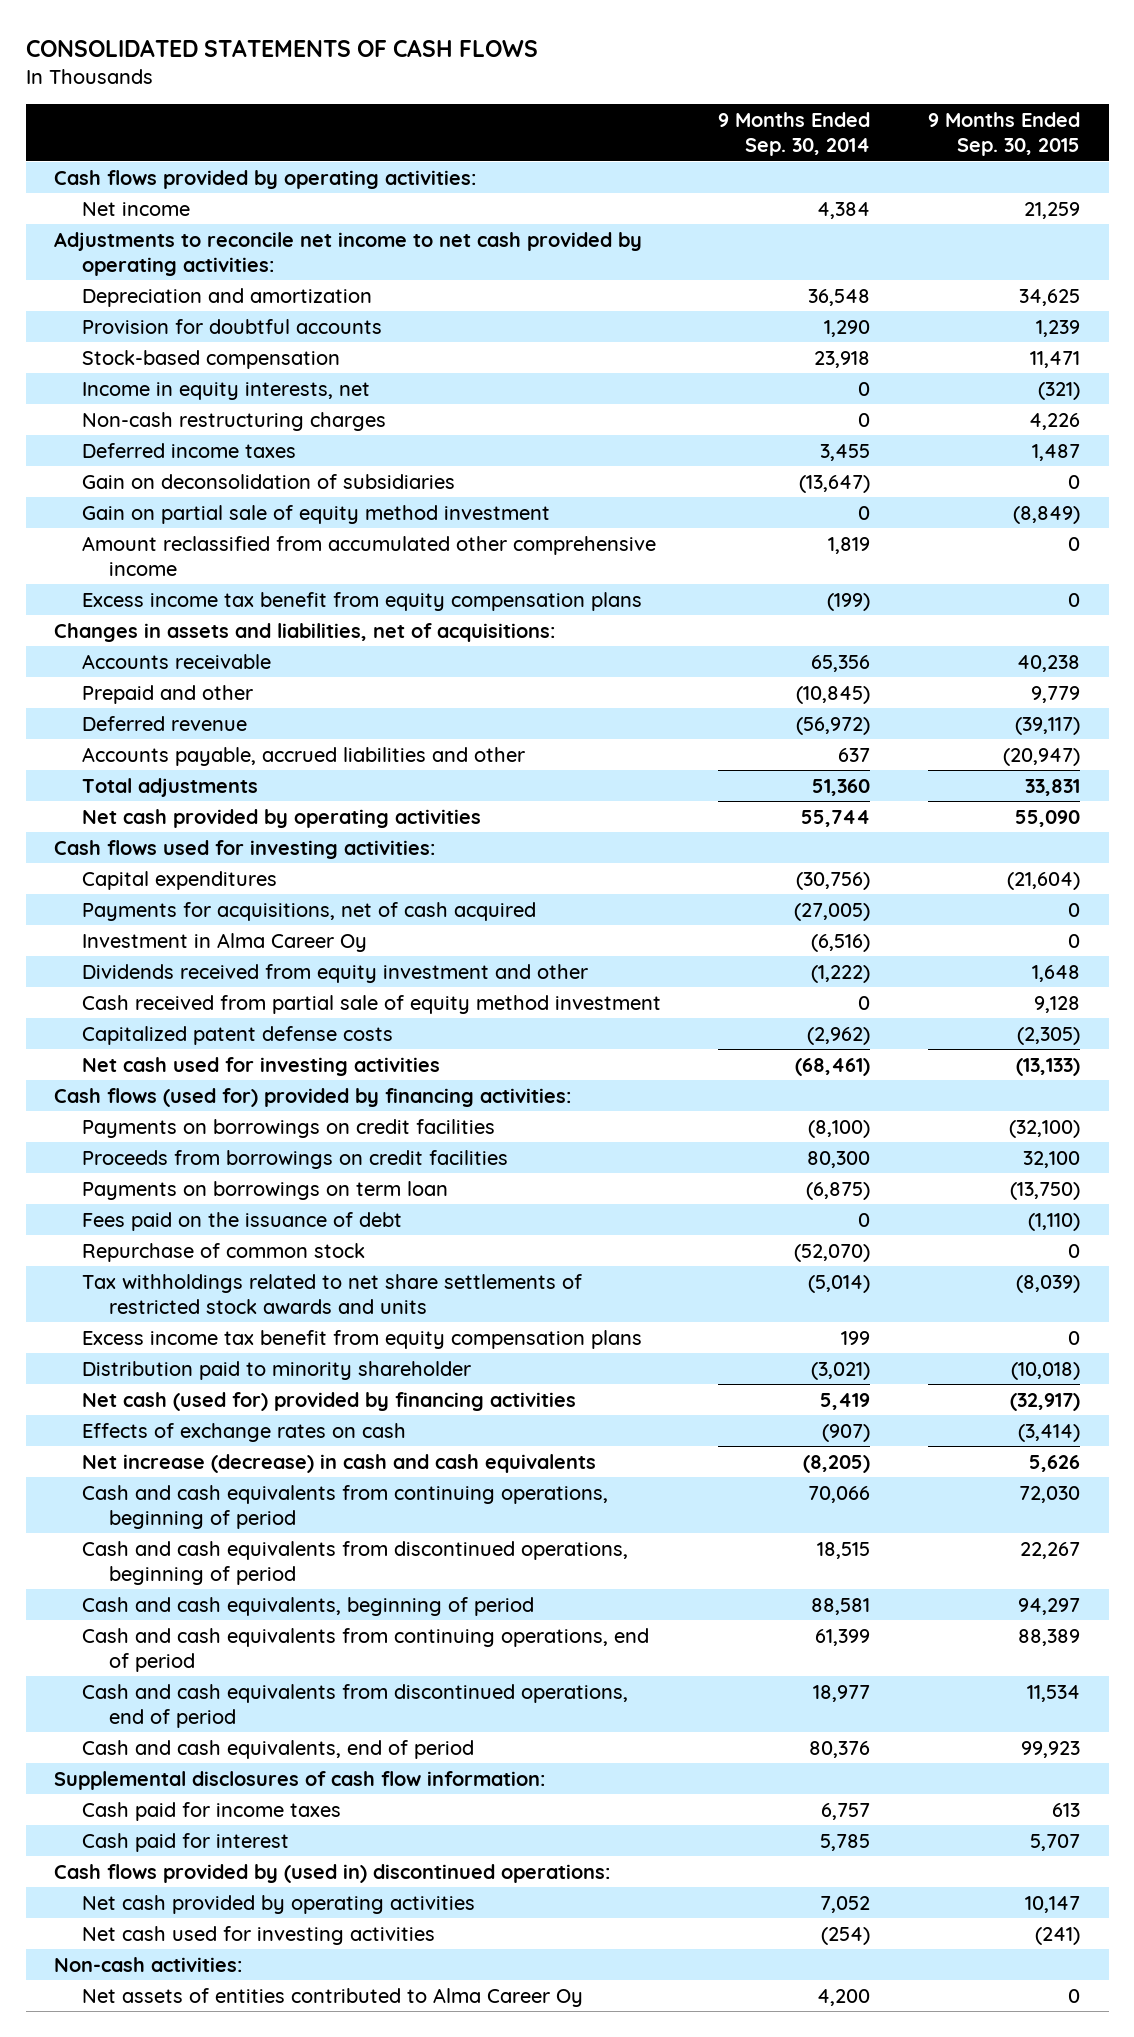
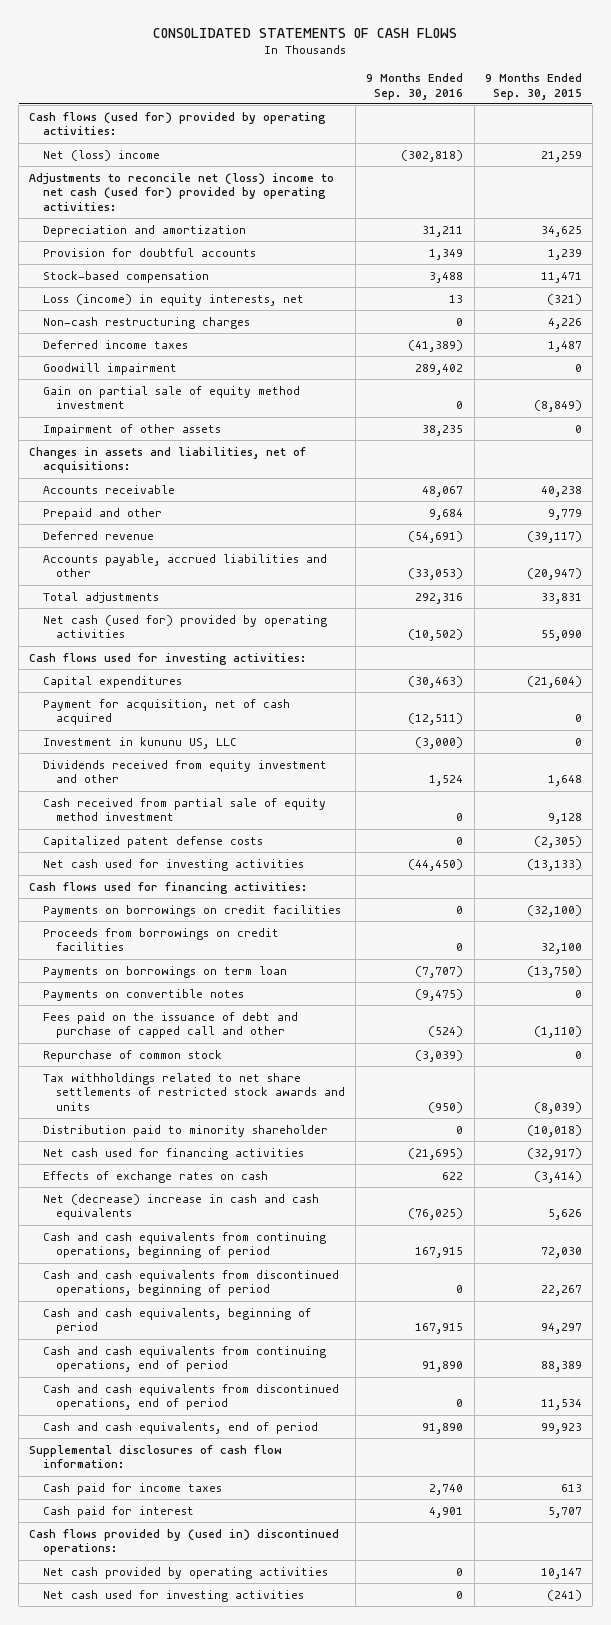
- | 9 Months Ended Sep. 30, 2014 | 9 Months Ended Sep. 30, 2015
+ | 9 Months Ended Sep. 30, 2016 | 9 Months Ended Sep. 30, 2015
- Cash flows provided by operating activities:
- Net income | 4,384 | 21,259
- Adjustments to reconcile net income to net cash provided by operating activities:
+ Cash flows (used for) provided by operating activities:
+ Net (loss) income | (302,818) | 21,259
+ Adjustments to reconcile net (loss) income to net cash (used for) provided by operating activities:
- Income in equity interests, net | 0 | (321)
+ Loss (income) in equity interests, net | 13 | (321)
- Gain on deconsolidation of subsidiaries | (13,647) | 0
+ Goodwill impairment | 289,402 | 0
- Amount reclassified from accumulated other comprehensive income | 1,819 | 0
- Excess income tax benefit from equity compensation plans | (199) | 0
+ Impairment of other assets | 38,235 | 0
- Net cash provided by operating activities | 55,744 | 55,090
+ Net cash (used for) provided by operating activities | (10,502) | 55,090
- Payments for acquisitions, net of cash acquired | (27,005) | 0
- Investment in Alma Career Oy | (6,516) | 0
+ Payment for acquisition, net of cash acquired | (12,511) | 0
+ Investment in kununu US, LLC | (3,000) | 0
- Cash flows (used for) provided by financing activities:
+ Cash flows used for financing activities:
- Fees paid on the issuance of debt | 0 | (1,110)
+ Payments on convertible notes | (9,475) | 0
+ Fees paid on the issuance of debt and purchase of capped call and other | (524) | (1,110)
- Excess income tax benefit from equity compensation plans | 199 | 0
- Net cash (used for) provided by financing activities | 5,419 | (32,917)
+ Net cash used for financing activities | (21,695) | (32,917)
- Net increase (decrease) in cash and cash equivalents | (8,205) | 5,626
+ Net (decrease) increase in cash and cash equivalents | (76,025) | 5,626
- Non-cash activities:
- Net assets of entities contributed to Alma Career Oy | 4,200 | 0

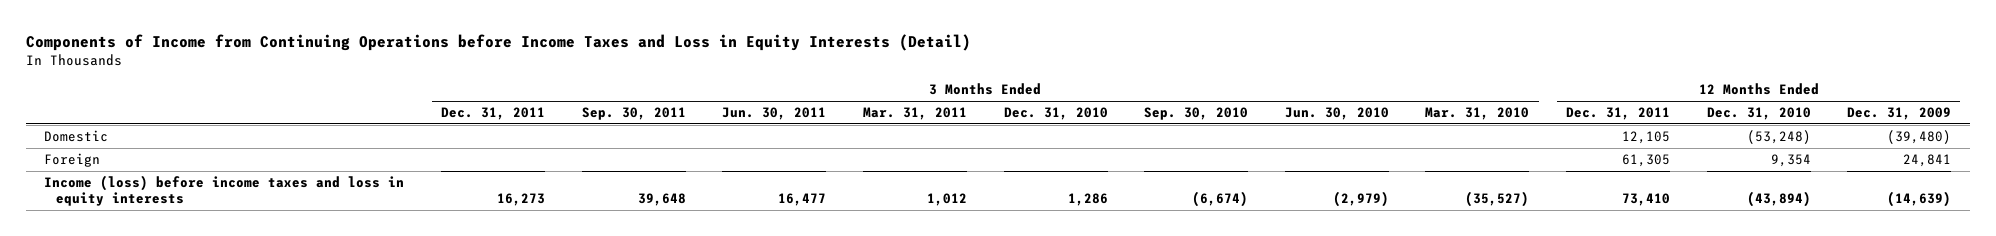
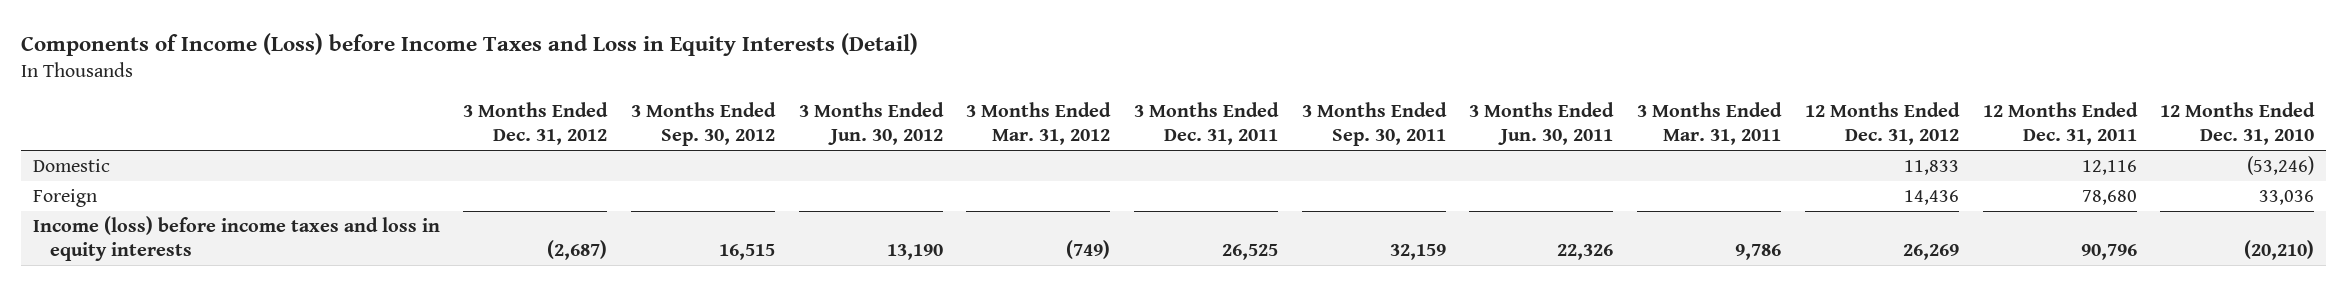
- Components of Income from Continuing Operations before Income Taxes and Loss in Equity Interests (Detail)
+ Components of Income (Loss) before Income Taxes and Loss in Equity Interests (Detail)
- | 3 Months Ended Dec. 31, 2011 | 3 Months Ended Sep. 30, 2011 | 3 Months Ended Jun. 30, 2011 | 3 Months Ended Mar. 31, 2011 | 3 Months Ended Dec. 31, 2010 | 3 Months Ended Sep. 30, 2010 | 3 Months Ended Jun. 30, 2010 | 3 Months Ended Mar. 31, 2010 | 12 Months Ended Dec. 31, 2011 | 12 Months Ended Dec. 31, 2010 | 12 Months Ended Dec. 31, 2009
+ | 3 Months Ended Dec. 31, 2012 | 3 Months Ended Sep. 30, 2012 | 3 Months Ended Jun. 30, 2012 | 3 Months Ended Mar. 31, 2012 | 3 Months Ended Dec. 31, 2011 | 3 Months Ended Sep. 30, 2011 | 3 Months Ended Jun. 30, 2011 | 3 Months Ended Mar. 31, 2011 | 12 Months Ended Dec. 31, 2012 | 12 Months Ended Dec. 31, 2011 | 12 Months Ended Dec. 31, 2010
- Domestic | | | | | | | | | 12,105 | (53,248) | (39,480)
- Foreign | | | | | | | | | 61,305 | 9,354 | 24,841
- Income (loss) before income taxes and loss in equity interests | 16,273 | 39,648 | 16,477 | 1,012 | 1,286 | (6,674) | (2,979) | (35,527) | 73,410 | (43,894) | (14,639)
+ Domestic | | | | | | | | | 11,833 | 12,116 | (53,246)
+ Foreign | | | | | | | | | 14,436 | 78,680 | 33,036
+ Income (loss) before income taxes and loss in equity interests | (2,687) | 16,515 | 13,190 | (749) | 26,525 | 32,159 | 22,326 | 9,786 | 26,269 | 90,796 | (20,210)

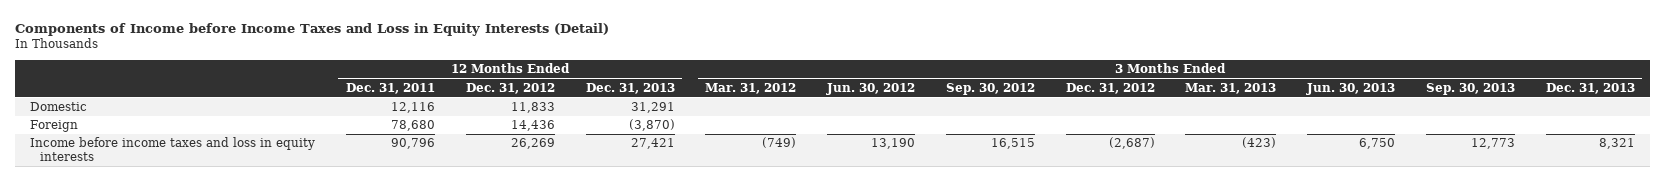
- Components of Income (Loss) before Income Taxes and Loss in Equity Interests (Detail)
+ Components of Income before Income Taxes and Loss in Equity Interests (Detail)
- | 3 Months Ended Dec. 31, 2012 | 3 Months Ended Sep. 30, 2012 | 3 Months Ended Jun. 30, 2012 | 3 Months Ended Mar. 31, 2012 | 3 Months Ended Dec. 31, 2011 | 3 Months Ended Sep. 30, 2011 | 3 Months Ended Jun. 30, 2011 | 3 Months Ended Mar. 31, 2011 | 12 Months Ended Dec. 31, 2012 | 12 Months Ended Dec. 31, 2011 | 12 Months Ended Dec. 31, 2010
+ | 12 Months Ended Dec. 31, 2011 | 12 Months Ended Dec. 31, 2012 | 12 Months Ended Dec. 31, 2013 | 3 Months Ended Mar. 31, 2012 | 3 Months Ended Jun. 30, 2012 | 3 Months Ended Sep. 30, 2012 | 3 Months Ended Dec. 31, 2012 | 3 Months Ended Mar. 31, 2013 | 3 Months Ended Jun. 30, 2013 | 3 Months Ended Sep. 30, 2013 | 3 Months Ended Dec. 31, 2013
- Income (loss) before income taxes and loss in equity interests | (2,687) | 16,515 | 13,190 | (749) | 26,525 | 32,159 | 22,326 | 9,786 | 26,269 | 90,796 | (20,210)
+ Income before income taxes and loss in equity interests | 90,796 | 26,269 | 27,421 | (749) | 13,190 | 16,515 | (2,687) | (423) | 6,750 | 12,773 | 8,321

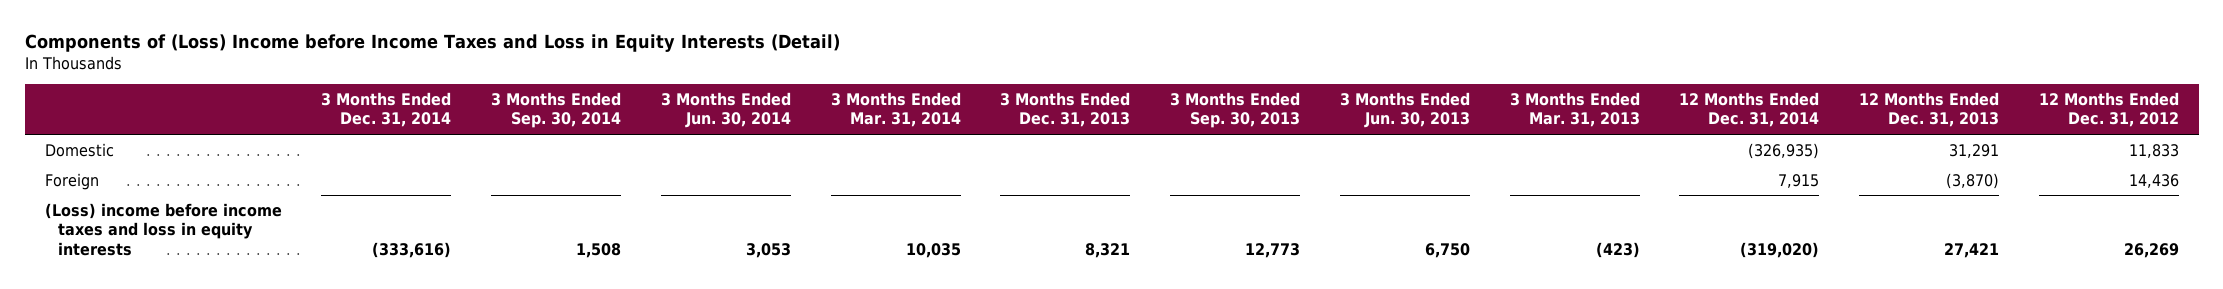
- Components of Income before Income Taxes and Loss in Equity Interests (Detail)
+ Components of (Loss) Income before Income Taxes and Loss in Equity Interests (Detail)
- | 12 Months Ended Dec. 31, 2011 | 12 Months Ended Dec. 31, 2012 | 12 Months Ended Dec. 31, 2013 | 3 Months Ended Mar. 31, 2012 | 3 Months Ended Jun. 30, 2012 | 3 Months Ended Sep. 30, 2012 | 3 Months Ended Dec. 31, 2012 | 3 Months Ended Mar. 31, 2013 | 3 Months Ended Jun. 30, 2013 | 3 Months Ended Sep. 30, 2013 | 3 Months Ended Dec. 31, 2013
+ | 3 Months Ended Dec. 31, 2014 | 3 Months Ended Sep. 30, 2014 | 3 Months Ended Jun. 30, 2014 | 3 Months Ended Mar. 31, 2014 | 3 Months Ended Dec. 31, 2013 | 3 Months Ended Sep. 30, 2013 | 3 Months Ended Jun. 30, 2013 | 3 Months Ended Mar. 31, 2013 | 12 Months Ended Dec. 31, 2014 | 12 Months Ended Dec. 31, 2013 | 12 Months Ended Dec. 31, 2012
- Income before income taxes and loss in equity interests | 90,796 | 26,269 | 27,421 | (749) | 13,190 | 16,515 | (2,687) | (423) | 6,750 | 12,773 | 8,321
+ (Loss) income before income taxes and loss in equity interests | (333,616) | 1,508 | 3,053 | 10,035 | 8,321 | 12,773 | 6,750 | (423) | (319,020) | 27,421 | 26,269

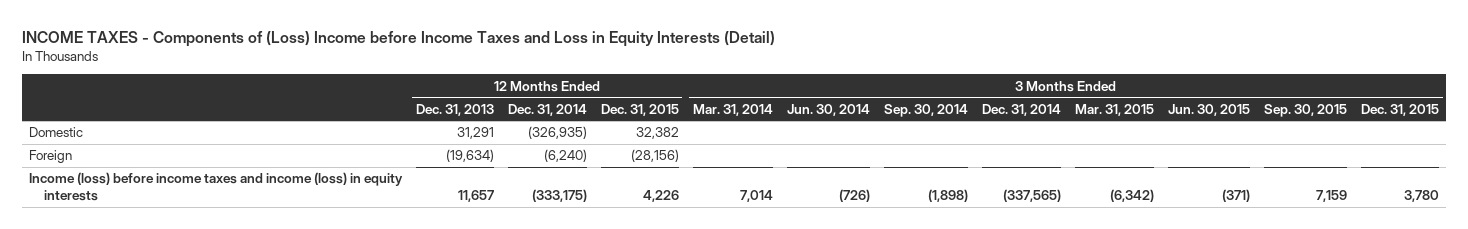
- Components of (Loss) Income before Income Taxes and Loss in Equity Interests (Detail)
+ INCOME TAXES - Components of (Loss) Income before Income Taxes and Loss in Equity Interests (Detail)
- | 3 Months Ended Dec. 31, 2014 | 3 Months Ended Sep. 30, 2014 | 3 Months Ended Jun. 30, 2014 | 3 Months Ended Mar. 31, 2014 | 3 Months Ended Dec. 31, 2013 | 3 Months Ended Sep. 30, 2013 | 3 Months Ended Jun. 30, 2013 | 3 Months Ended Mar. 31, 2013 | 12 Months Ended Dec. 31, 2014 | 12 Months Ended Dec. 31, 2013 | 12 Months Ended Dec. 31, 2012
+ | 12 Months Ended Dec. 31, 2013 | 12 Months Ended Dec. 31, 2014 | 12 Months Ended Dec. 31, 2015 | 3 Months Ended Mar. 31, 2014 | 3 Months Ended Jun. 30, 2014 | 3 Months Ended Sep. 30, 2014 | 3 Months Ended Dec. 31, 2014 | 3 Months Ended Mar. 31, 2015 | 3 Months Ended Jun. 30, 2015 | 3 Months Ended Sep. 30, 2015 | 3 Months Ended Dec. 31, 2015
- Foreign | | | | | | | | | 7,915 | (3,870) | 14,436
- (Loss) income before income taxes and loss in equity interests | (333,616) | 1,508 | 3,053 | 10,035 | 8,321 | 12,773 | 6,750 | (423) | (319,020) | 27,421 | 26,269
+ Foreign | (19,634) | (6,240) | (28,156) | | | | | | | |
+ Income (loss) before income taxes and income (loss) in equity interests | 11,657 | (333,175) | 4,226 | 7,014 | (726) | (1,898) | (337,565) | (6,342) | (371) | 7,159 | 3,780

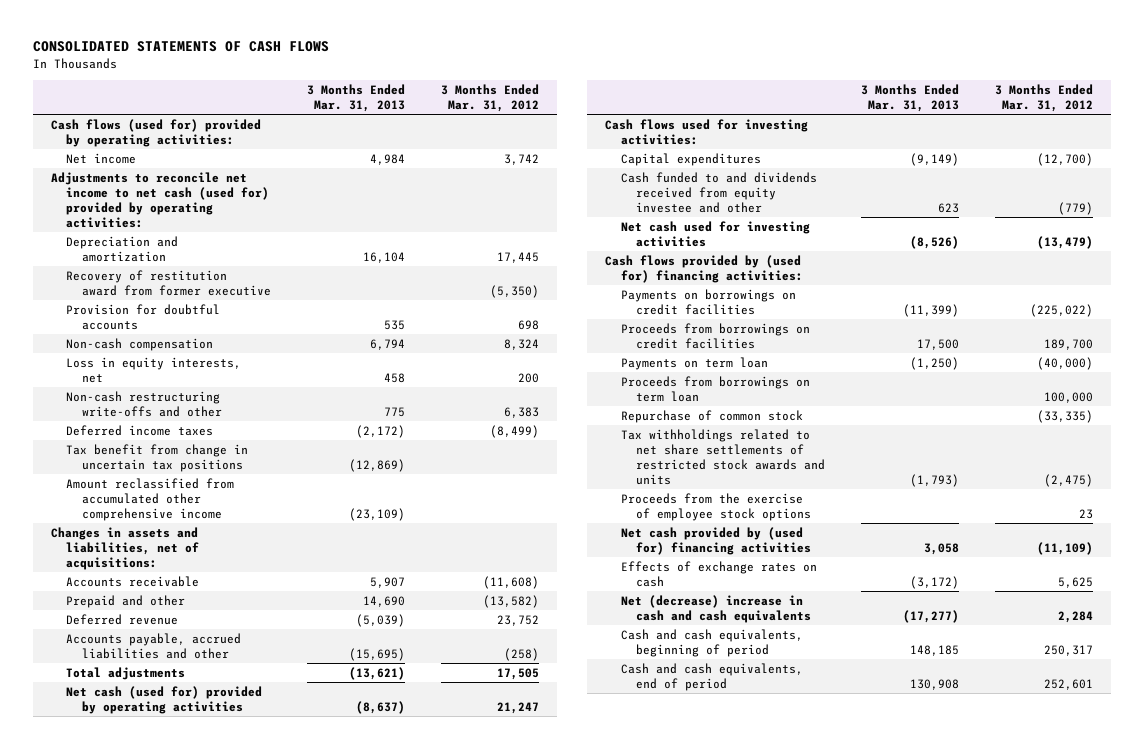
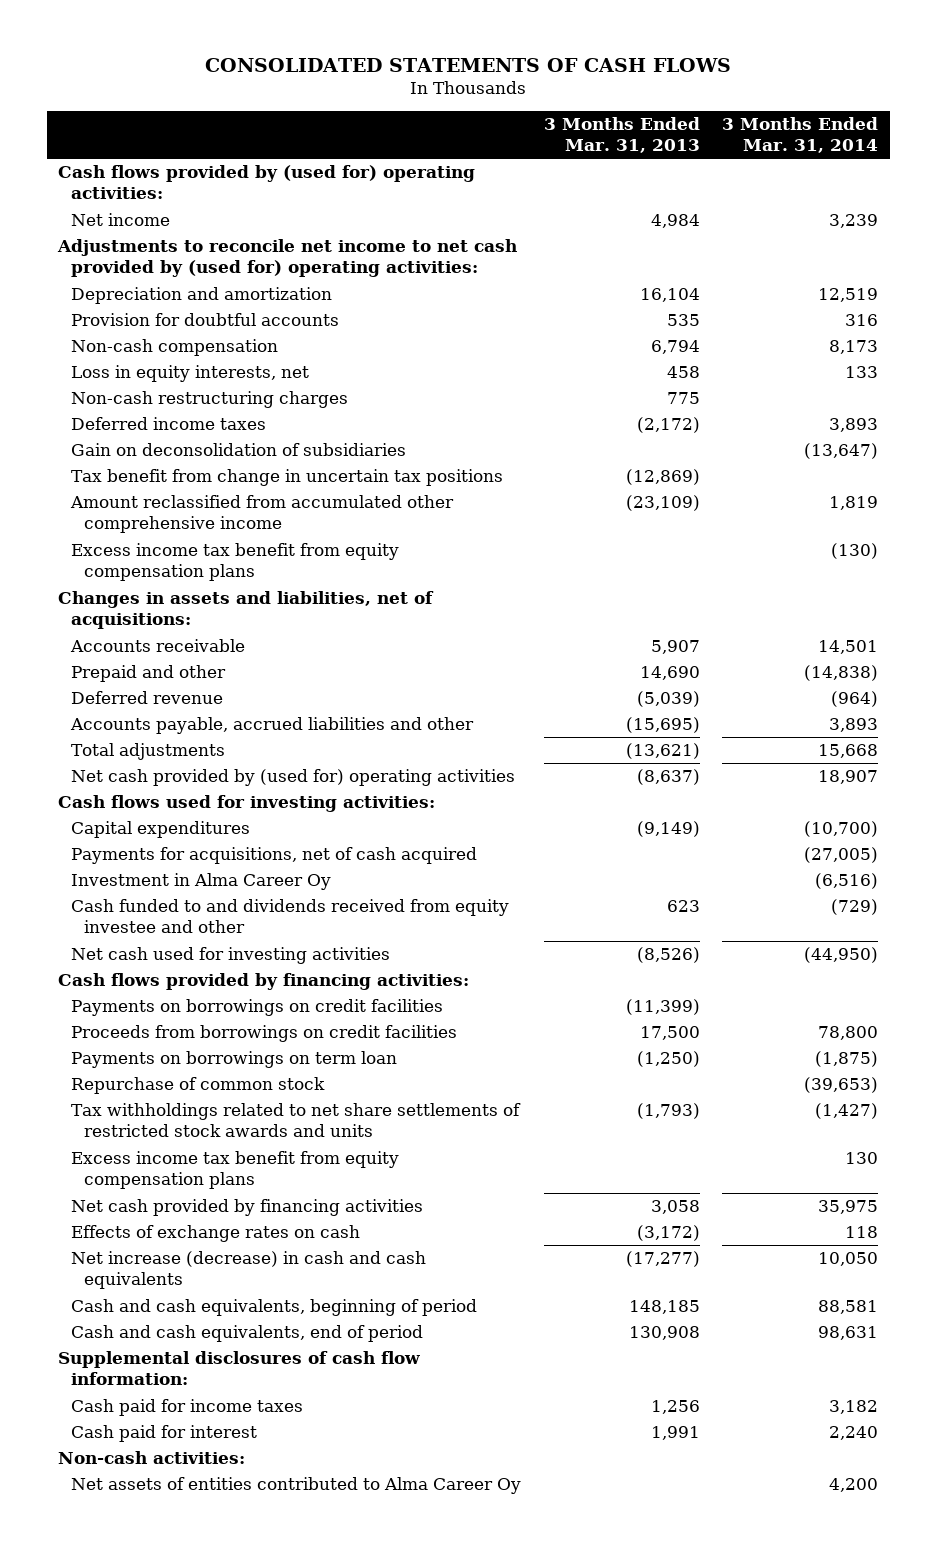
- | 3 Months Ended Mar. 31, 2013 | 3 Months Ended Mar. 31, 2012
+ | 3 Months Ended Mar. 31, 2013 | 3 Months Ended Mar. 31, 2014
- Cash flows (used for) provided by operating activities:
+ Cash flows provided by (used for) operating activities:
- Adjustments to reconcile net income to net cash (used for) provided by operating activities:
+ Adjustments to reconcile net income to net cash provided by (used for) operating activities:
- Recovery of restitution award from former executive | | (5,350)
- Non-cash restructuring write-offs and other | 775 | 6,383
+ Non-cash restructuring charges | 775 |
+ Gain on deconsolidation of subsidiaries | | (13,647)
+ Excess income tax benefit from equity compensation plans | | (130)
- Net cash (used for) provided by operating activities | (8,637) | 21,247
+ Net cash provided by (used for) operating activities | (8,637) | 18,907
+ Payments for acquisitions, net of cash acquired | | (27,005)
+ Investment in Alma Career Oy | | (6,516)
- Cash flows provided by (used for) financing activities:
+ Cash flows provided by financing activities:
- Payments on term loan | (1,250) | (40,000)
- Proceeds from borrowings on term loan | | 100,000
+ Payments on borrowings on term loan | (1,250) | (1,875)
- Proceeds from the exercise of employee stock options | | 23
- Net cash provided by (used for) financing activities | 3,058 | (11,109)
+ Excess income tax benefit from equity compensation plans | | 130
+ Net cash provided by financing activities | 3,058 | 35,975
- Net (decrease) increase in cash and cash equivalents | (17,277) | 2,284
+ Net increase (decrease) in cash and cash equivalents | (17,277) | 10,050
+ Supplemental disclosures of cash flow information:
+ Cash paid for income taxes | 1,256 | 3,182
+ Cash paid for interest | 1,991 | 2,240
+ Non-cash activities:
+ Net assets of entities contributed to Alma Career Oy | | 4,200

